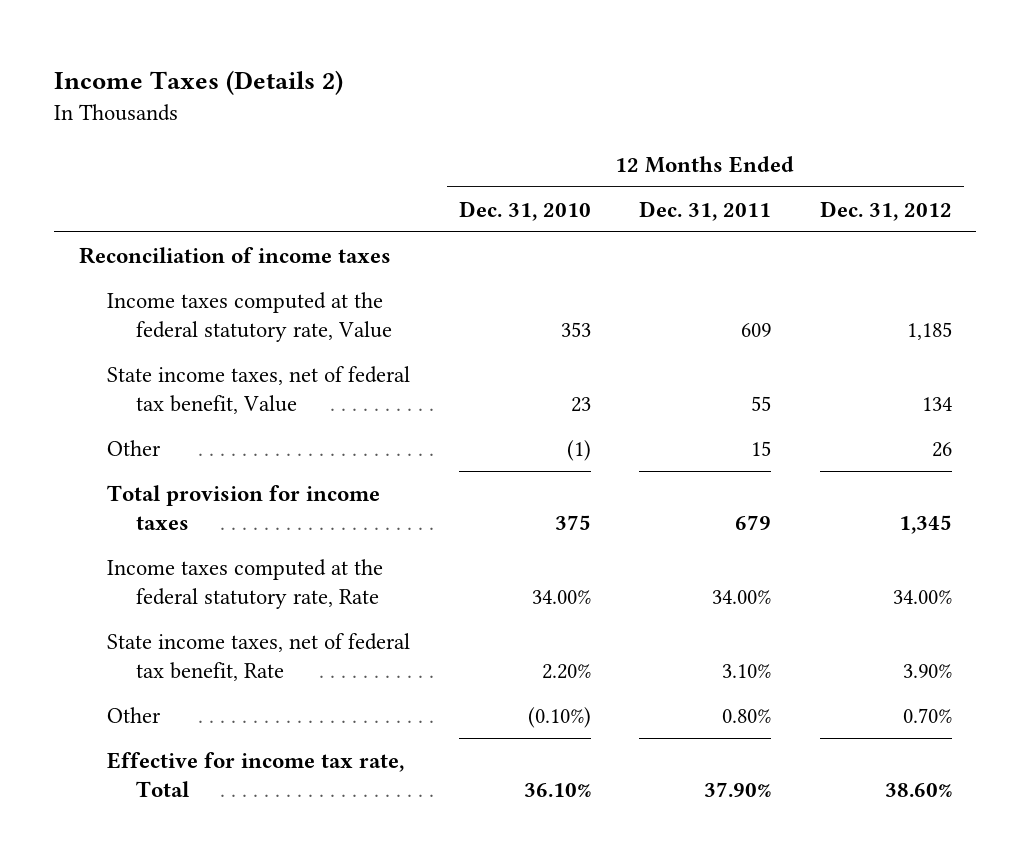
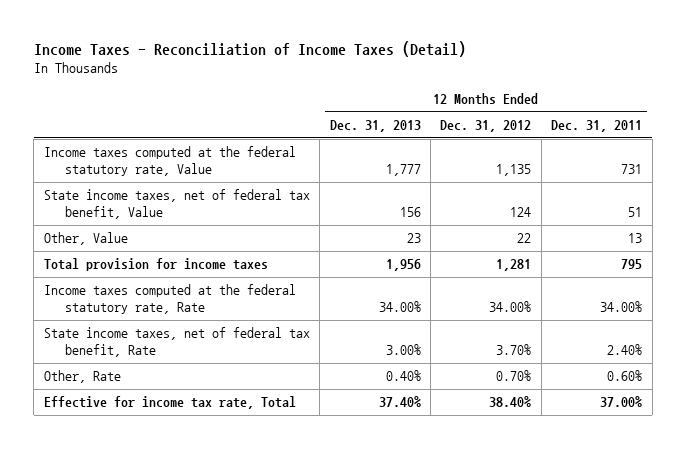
- Income Taxes (Details 2)
+ Income Taxes - Reconciliation of Income Taxes (Detail)
- | 12 Months Ended Dec. 31, 2010 | 12 Months Ended Dec. 31, 2011 | 12 Months Ended Dec. 31, 2012
+ | 12 Months Ended Dec. 31, 2013 | 12 Months Ended Dec. 31, 2012 | 12 Months Ended Dec. 31, 2011
- Reconciliation of income taxes
- Income taxes computed at the federal statutory rate, Value | 353 | 609 | 1,185
- State income taxes, net of federal tax benefit, Value | 23 | 55 | 134
- Other | (1) | 15 | 26
- Total provision for income taxes | 375 | 679 | 1,345
+ Income taxes computed at the federal statutory rate, Value | 1,777 | 1,135 | 731
+ State income taxes, net of federal tax benefit, Value | 156 | 124 | 51
+ Other, Value | 23 | 22 | 13
+ Total provision for income taxes | 1,956 | 1,281 | 795
- State income taxes, net of federal tax benefit, Rate | 2.20% | 3.10% | 3.90%
- Other | (0.10%) | 0.80% | 0.70%
- Effective for income tax rate, Total | 36.10% | 37.90% | 38.60%
+ State income taxes, net of federal tax benefit, Rate | 3.00% | 3.70% | 2.40%
+ Other, Rate | 0.40% | 0.70% | 0.60%
+ Effective for income tax rate, Total | 37.40% | 38.40% | 37.00%

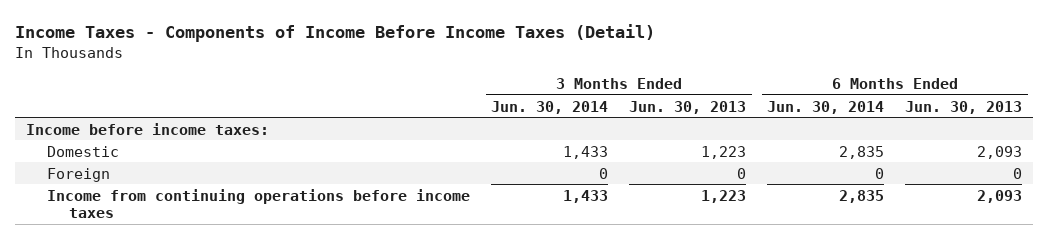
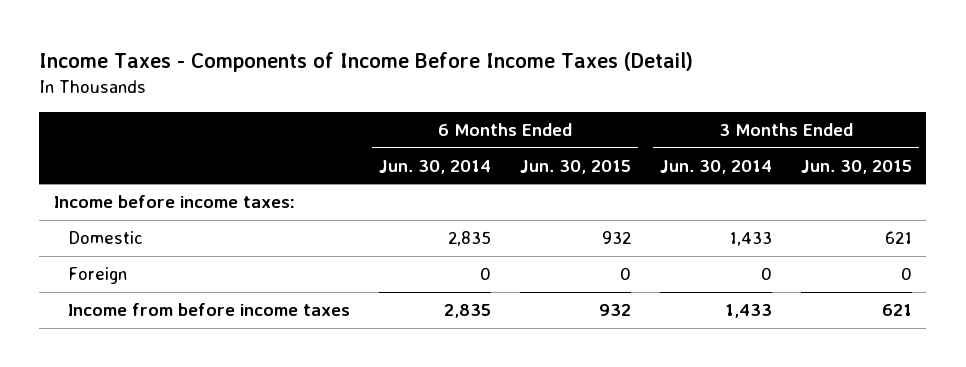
- | 3 Months Ended Jun. 30, 2014 | 3 Months Ended Jun. 30, 2013 | 6 Months Ended Jun. 30, 2014 | 6 Months Ended Jun. 30, 2013
+ | 6 Months Ended Jun. 30, 2014 | 6 Months Ended Jun. 30, 2015 | 3 Months Ended Jun. 30, 2014 | 3 Months Ended Jun. 30, 2015
- Income from continuing operations before income taxes | 1,433 | 1,223 | 2,835 | 2,093
+ Income from before income taxes | 2,835 | 932 | 1,433 | 621

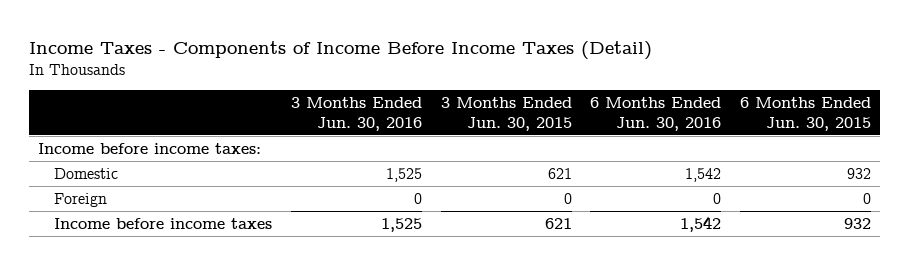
- | 6 Months Ended Jun. 30, 2014 | 6 Months Ended Jun. 30, 2015 | 3 Months Ended Jun. 30, 2014 | 3 Months Ended Jun. 30, 2015
+ | 3 Months Ended Jun. 30, 2016 | 3 Months Ended Jun. 30, 2015 | 6 Months Ended Jun. 30, 2016 | 6 Months Ended Jun. 30, 2015
- Income from before income taxes | 2,835 | 932 | 1,433 | 621
+ Income before income taxes | 1,525 | 621 | 1,542 | 932

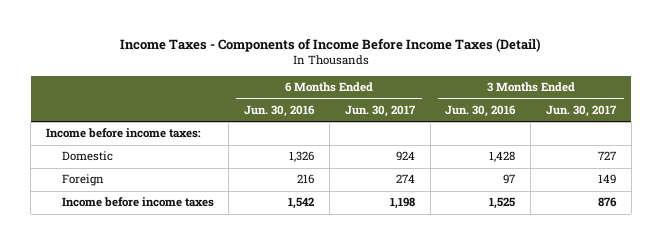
- | 3 Months Ended Jun. 30, 2016 | 3 Months Ended Jun. 30, 2015 | 6 Months Ended Jun. 30, 2016 | 6 Months Ended Jun. 30, 2015
+ | 6 Months Ended Jun. 30, 2016 | 6 Months Ended Jun. 30, 2017 | 3 Months Ended Jun. 30, 2016 | 3 Months Ended Jun. 30, 2017
- Domestic | 1,525 | 621 | 1,542 | 932
- Foreign | 0 | 0 | 0 | 0
+ Domestic | 1,326 | 924 | 1,428 | 727
+ Foreign | 216 | 274 | 97 | 149

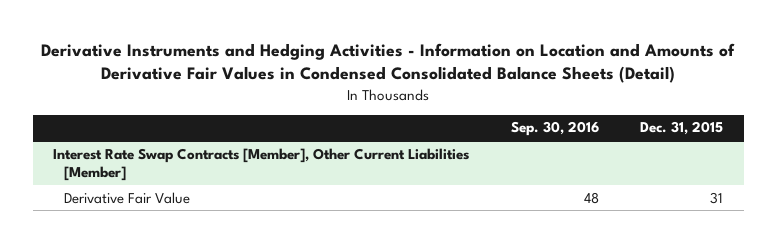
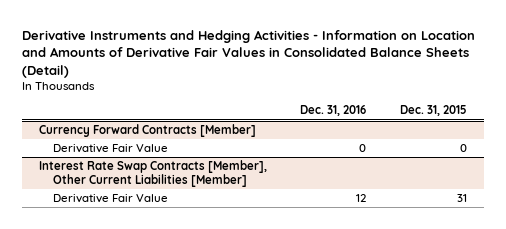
- Derivative Instruments and Hedging Activities - Information on Location and Amounts of Derivative Fair Values in Condensed Consolidated Balance Sheets (Detail)
+ Derivative Instruments and Hedging Activities - Information on Location and Amounts of Derivative Fair Values in Consolidated Balance Sheets (Detail)
- | Sep. 30, 2016 | Dec. 31, 2015
+ | Dec. 31, 2016 | Dec. 31, 2015
+ Currency Forward Contracts [Member]
+ Derivative Fair Value | 0 | 0

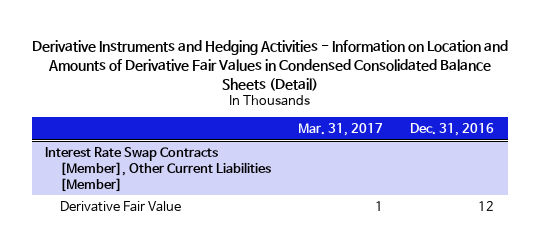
- Derivative Instruments and Hedging Activities - Information on Location and Amounts of Derivative Fair Values in Consolidated Balance Sheets (Detail)
+ Derivative Instruments and Hedging Activities - Information on Location and Amounts of Derivative Fair Values in Condensed Consolidated Balance Sheets (Detail)
- | Dec. 31, 2016 | Dec. 31, 2015
+ | Mar. 31, 2017 | Dec. 31, 2016
- Currency Forward Contracts [Member]
- Derivative Fair Value | 0 | 0

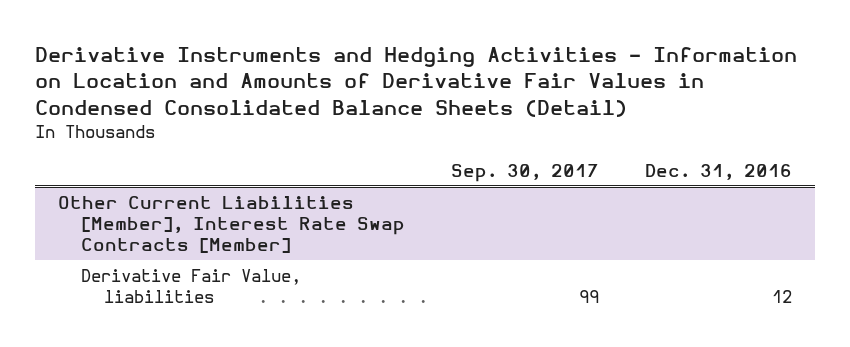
- | Mar. 31, 2017 | Dec. 31, 2016
+ | Sep. 30, 2017 | Dec. 31, 2016
- Interest Rate Swap Contracts [Member], Other Current Liabilities [Member]
- Derivative Fair Value | 1 | 12
+ Other Current Liabilities [Member], Interest Rate Swap Contracts [Member]
+ Derivative Fair Value, liabilities | 99 | 12

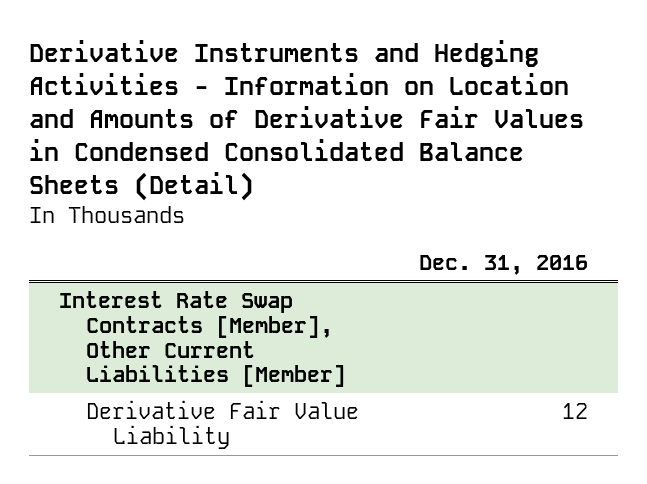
- | Sep. 30, 2017 | Dec. 31, 2016
+ | Dec. 31, 2016
- Other Current Liabilities [Member], Interest Rate Swap Contracts [Member]
- Derivative Fair Value, liabilities | 99 | 12
+ Interest Rate Swap Contracts [Member], Other Current Liabilities [Member]
+ Derivative Fair Value Liability | 12

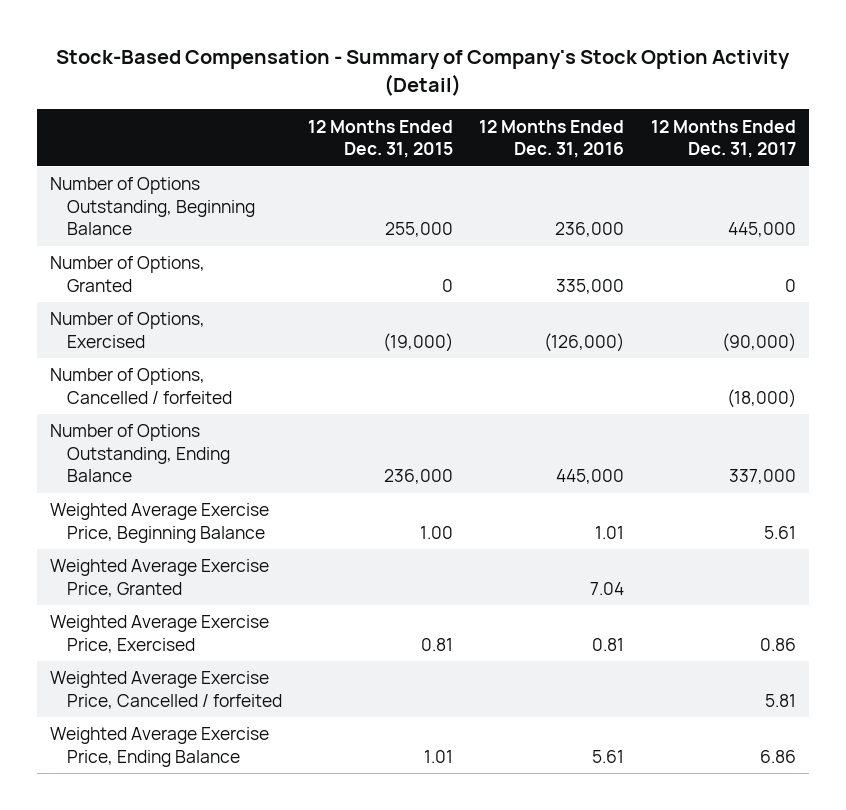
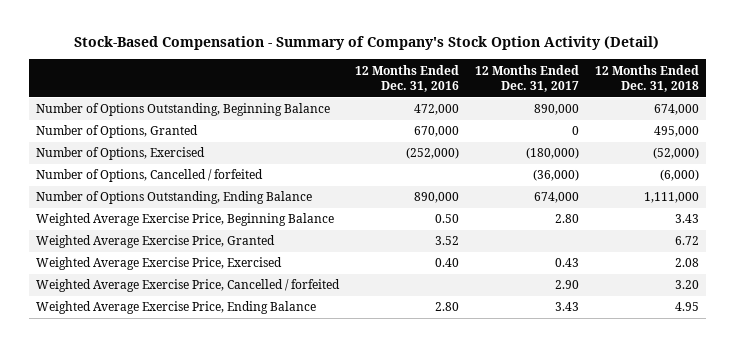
- | 12 Months Ended Dec. 31, 2015 | 12 Months Ended Dec. 31, 2016 | 12 Months Ended Dec. 31, 2017
+ | 12 Months Ended Dec. 31, 2016 | 12 Months Ended Dec. 31, 2017 | 12 Months Ended Dec. 31, 2018
- Number of Options Outstanding, Beginning Balance | 255,000 | 236,000 | 445,000
- Number of Options, Granted | 0 | 335,000 | 0
- Number of Options, Exercised | (19,000) | (126,000) | (90,000)
- Number of Options, Cancelled / forfeited | | | (18,000)
- Number of Options Outstanding, Ending Balance | 236,000 | 445,000 | 337,000
- Weighted Average Exercise Price, Beginning Balance | 1.00 | 1.01 | 5.61
- Weighted Average Exercise Price, Granted | | 7.04 |
- Weighted Average Exercise Price, Exercised | 0.81 | 0.81 | 0.86
- Weighted Average Exercise Price, Cancelled / forfeited | | | 5.81
- Weighted Average Exercise Price, Ending Balance | 1.01 | 5.61 | 6.86
+ Number of Options Outstanding, Beginning Balance | 472,000 | 890,000 | 674,000
+ Number of Options, Granted | 670,000 | 0 | 495,000
+ Number of Options, Exercised | (252,000) | (180,000) | (52,000)
+ Number of Options, Cancelled / forfeited | | (36,000) | (6,000)
+ Number of Options Outstanding, Ending Balance | 890,000 | 674,000 | 1,111,000
+ Weighted Average Exercise Price, Beginning Balance | 0.50 | 2.80 | 3.43
+ Weighted Average Exercise Price, Granted | 3.52 | | 6.72
+ Weighted Average Exercise Price, Exercised | 0.40 | 0.43 | 2.08
+ Weighted Average Exercise Price, Cancelled / forfeited | | 2.90 | 3.20
+ Weighted Average Exercise Price, Ending Balance | 2.80 | 3.43 | 4.95

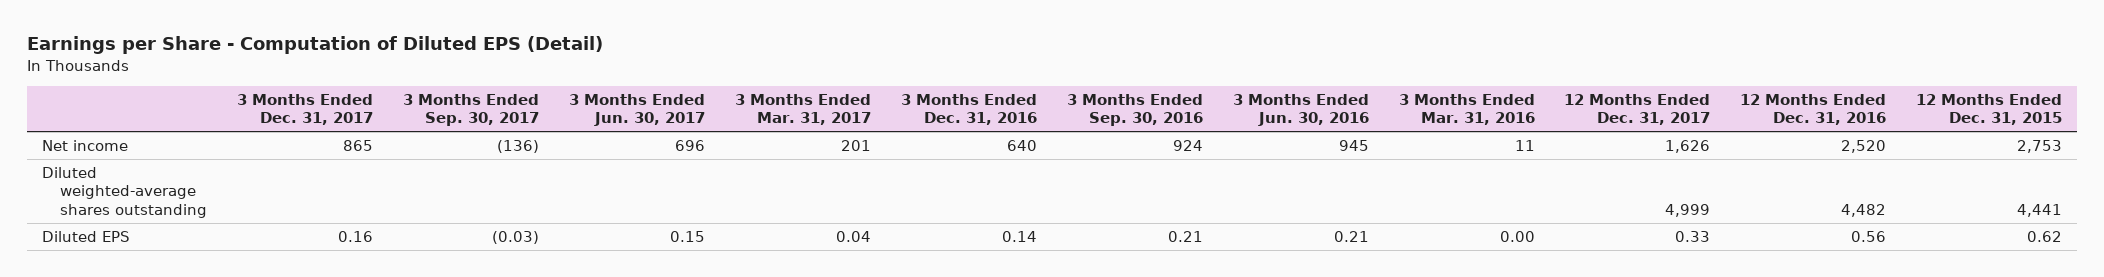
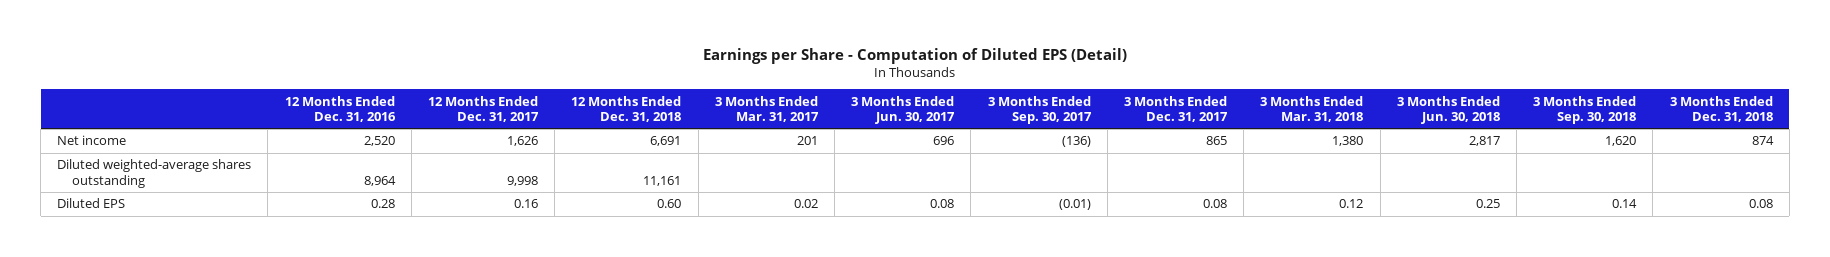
- | 3 Months Ended Dec. 31, 2017 | 3 Months Ended Sep. 30, 2017 | 3 Months Ended Jun. 30, 2017 | 3 Months Ended Mar. 31, 2017 | 3 Months Ended Dec. 31, 2016 | 3 Months Ended Sep. 30, 2016 | 3 Months Ended Jun. 30, 2016 | 3 Months Ended Mar. 31, 2016 | 12 Months Ended Dec. 31, 2017 | 12 Months Ended Dec. 31, 2016 | 12 Months Ended Dec. 31, 2015
+ | 12 Months Ended Dec. 31, 2016 | 12 Months Ended Dec. 31, 2017 | 12 Months Ended Dec. 31, 2018 | 3 Months Ended Mar. 31, 2017 | 3 Months Ended Jun. 30, 2017 | 3 Months Ended Sep. 30, 2017 | 3 Months Ended Dec. 31, 2017 | 3 Months Ended Mar. 31, 2018 | 3 Months Ended Jun. 30, 2018 | 3 Months Ended Sep. 30, 2018 | 3 Months Ended Dec. 31, 2018
- Diluted weighted-average shares outstanding | | | | | | | | | 4,999 | 4,482 | 4,441
- Diluted EPS | 0.16 | (0.03) | 0.15 | 0.04 | 0.14 | 0.21 | 0.21 | 0.00 | 0.33 | 0.56 | 0.62
+ Diluted weighted-average shares outstanding | 8,964 | 9,998 | 11,161 | | | | | | | |
+ Diluted EPS | 0.28 | 0.16 | 0.60 | 0.02 | 0.08 | (0.01) | 0.08 | 0.12 | 0.25 | 0.14 | 0.08

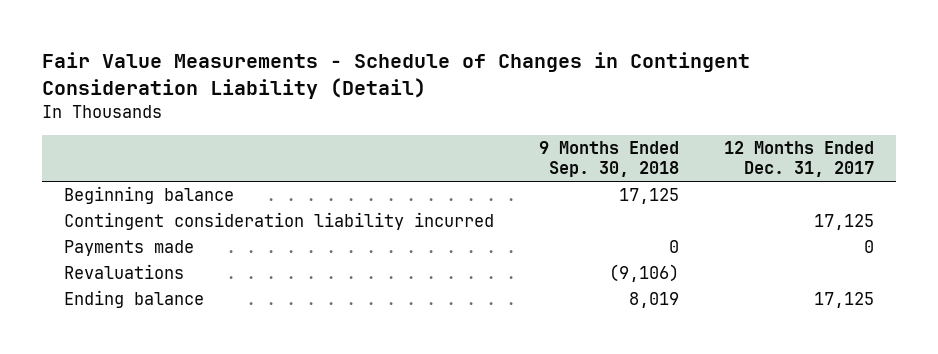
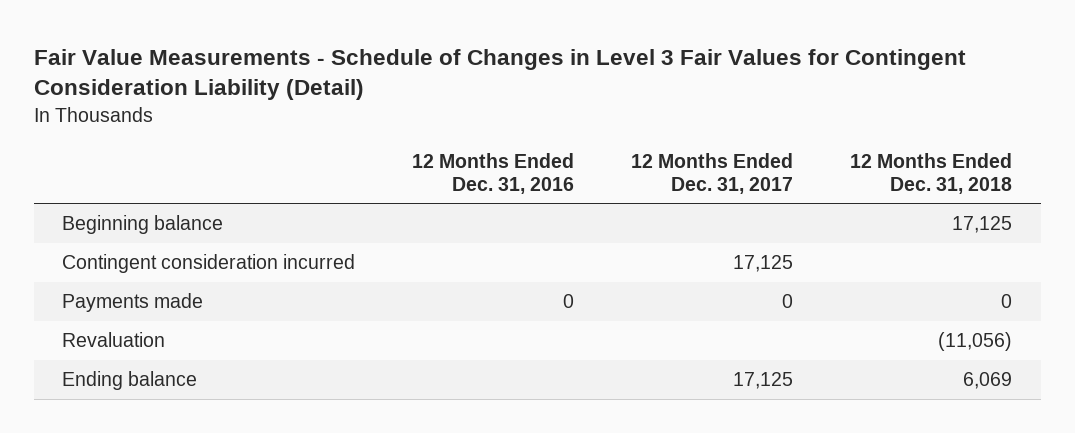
- Fair Value Measurements - Schedule of Changes in Contingent Consideration Liability (Detail)
+ Fair Value Measurements - Schedule of Changes in Level 3 Fair Values for Contingent Consideration Liability (Detail)
- | 9 Months Ended Sep. 30, 2018 | 12 Months Ended Dec. 31, 2017
+ | 12 Months Ended Dec. 31, 2016 | 12 Months Ended Dec. 31, 2017 | 12 Months Ended Dec. 31, 2018
- Contingent consideration liability incurred | | 17,125
+ Contingent consideration incurred | | 17,125 |
- Revaluations | (9,106) |
+ Revaluation | | | (11,056)

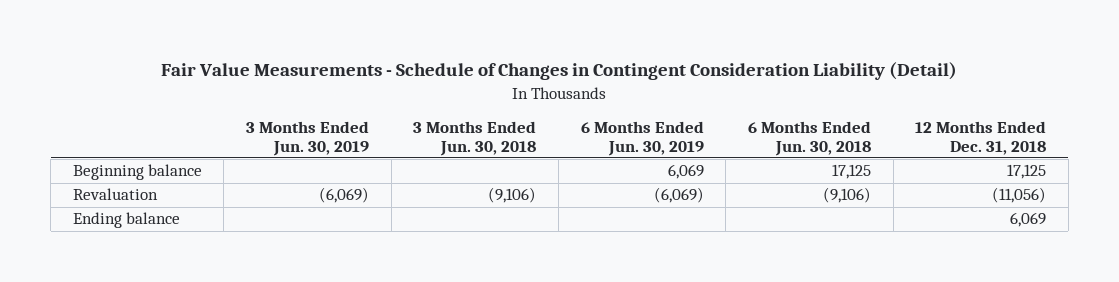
- Fair Value Measurements - Schedule of Changes in Level 3 Fair Values for Contingent Consideration Liability (Detail)
+ Fair Value Measurements - Schedule of Changes in Contingent Consideration Liability (Detail)
- | 12 Months Ended Dec. 31, 2016 | 12 Months Ended Dec. 31, 2017 | 12 Months Ended Dec. 31, 2018
+ | 3 Months Ended Jun. 30, 2019 | 3 Months Ended Jun. 30, 2018 | 6 Months Ended Jun. 30, 2019 | 6 Months Ended Jun. 30, 2018 | 12 Months Ended Dec. 31, 2018
- Contingent consideration incurred | | 17,125 |
- Payments made | 0 | 0 | 0

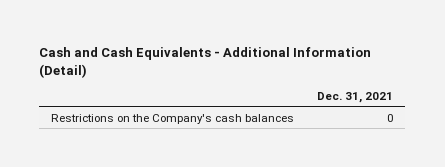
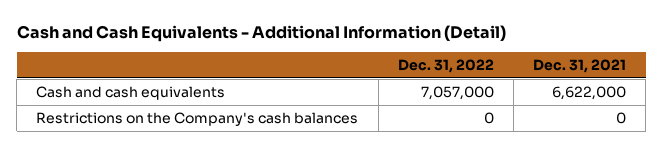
- | Dec. 31, 2021
+ | Dec. 31, 2022 | Dec. 31, 2021
+ Cash and cash equivalents | 7,057,000 | 6,622,000

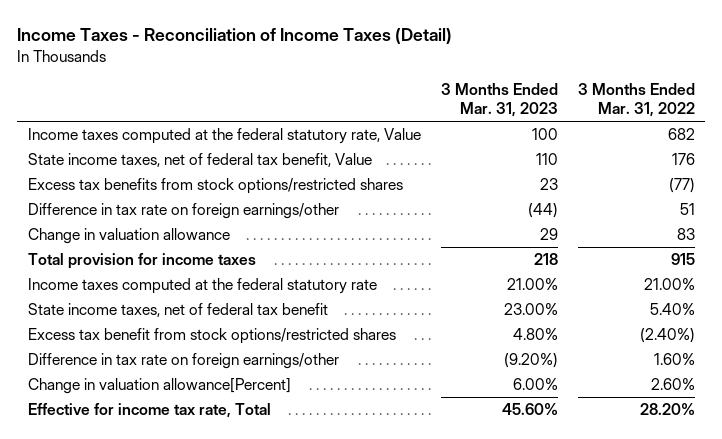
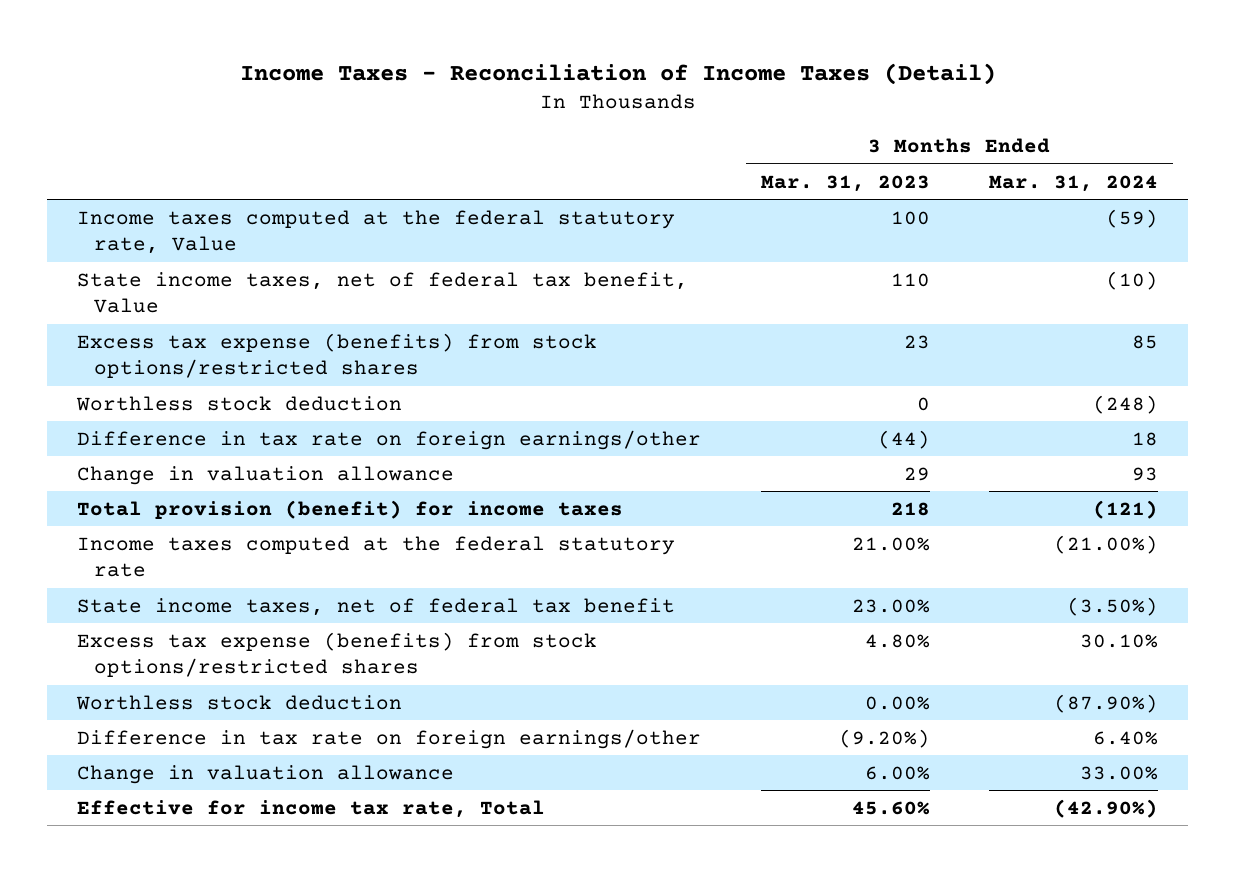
- | 3 Months Ended Mar. 31, 2023 | 3 Months Ended Mar. 31, 2022
+ | 3 Months Ended Mar. 31, 2023 | 3 Months Ended Mar. 31, 2024
- Excess tax benefits from stock options/restricted shares | 23 | (77)
+ Excess tax expense (benefits) from stock options/restricted shares | 23 | 85
+ Worthless stock deduction | 0 | (248)
- Total provision for income taxes | 218 | 915
+ Total provision (benefit) for income taxes | 218 | (121)
- Excess tax benefit from stock options/restricted shares | 4.80% | (2.40%)
+ Excess tax expense (benefits) from stock options/restricted shares | 4.80% | 30.10%
+ Worthless stock deduction | 0.00% | (87.90%)
- Change in valuation allowance[Percent] | 6.00% | 2.60%
+ Change in valuation allowance | 6.00% | 33.00%

